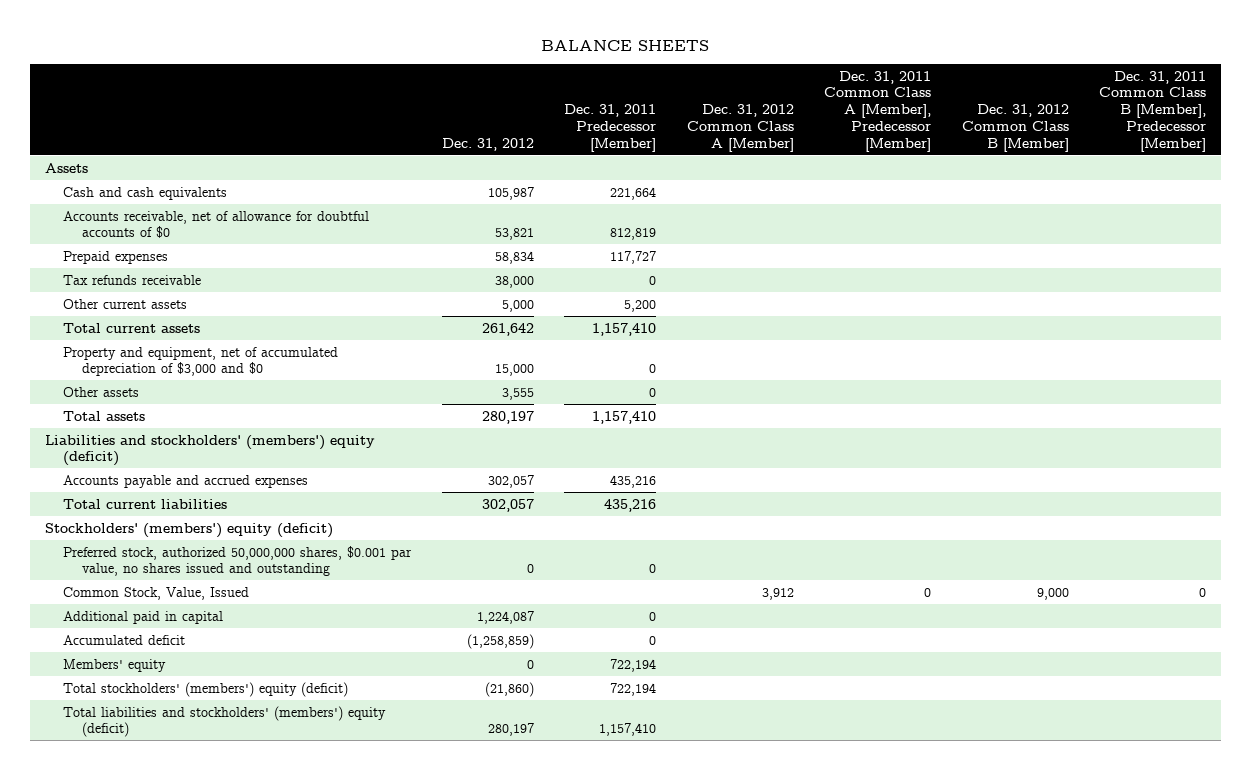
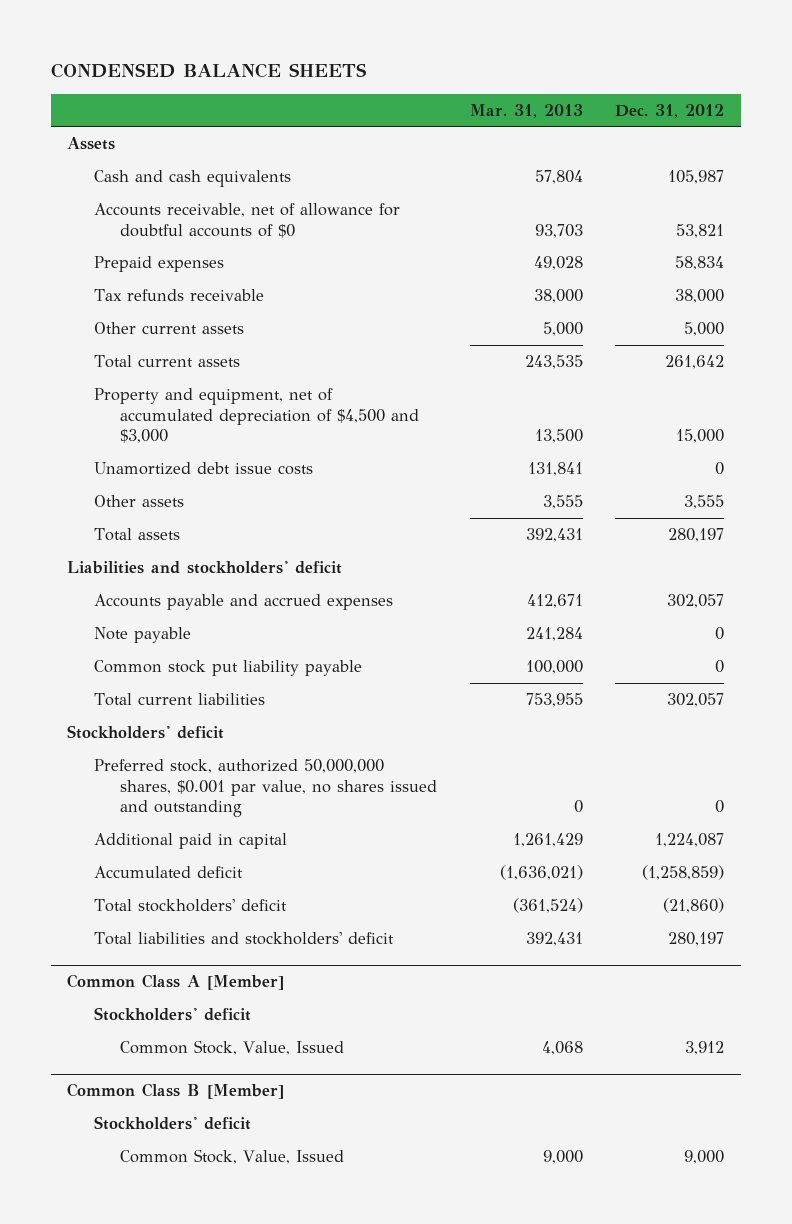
- BALANCE SHEETS
+ CONDENSED BALANCE SHEETS
- | Dec. 31, 2012 | Dec. 31, 2011 Predecessor [Member] | Dec. 31, 2012 Common Class A [Member] | Dec. 31, 2011 Common Class A [Member], Predecessor [Member] | Dec. 31, 2012 Common Class B [Member] | Dec. 31, 2011 Common Class B [Member], Predecessor [Member]
+ | Mar. 31, 2013 | Dec. 31, 2012
- Property and equipment, net of accumulated depreciation of $3,000 and $0 | 15,000 | 0 | | | |
+ Property and equipment, net of accumulated depreciation of $4,500 and $3,000 | 13,500 | 15,000
+ Unamortized debt issue costs | 131,841 | 0
- Liabilities and stockholders' (members') equity (deficit)
+ Liabilities and stockholders' deficit
+ Note payable | 241,284 | 0
+ Common stock put liability payable | 100,000 | 0
- Stockholders' (members') equity (deficit)
+ Stockholders' deficit
- Common Stock, Value, Issued | | | 3,912 | 0 | 9,000 | 0
- Members' equity | 0 | 722,194 | | | |
- Total stockholders' (members') equity (deficit) | (21,860) | 722,194 | | | |
- Total liabilities and stockholders' (members') equity (deficit) | 280,197 | 1,157,410 | | | |
+ Total stockholders' deficit | (361,524) | (21,860)
+ Total liabilities and stockholders' deficit | 392,431 | 280,197
+ Common Class A [Member]
+ Stockholders' deficit
+ Common Stock, Value, Issued | 4,068 | 3,912
+ Common Class B [Member]
+ Stockholders' deficit
+ Common Stock, Value, Issued | 9,000 | 9,000

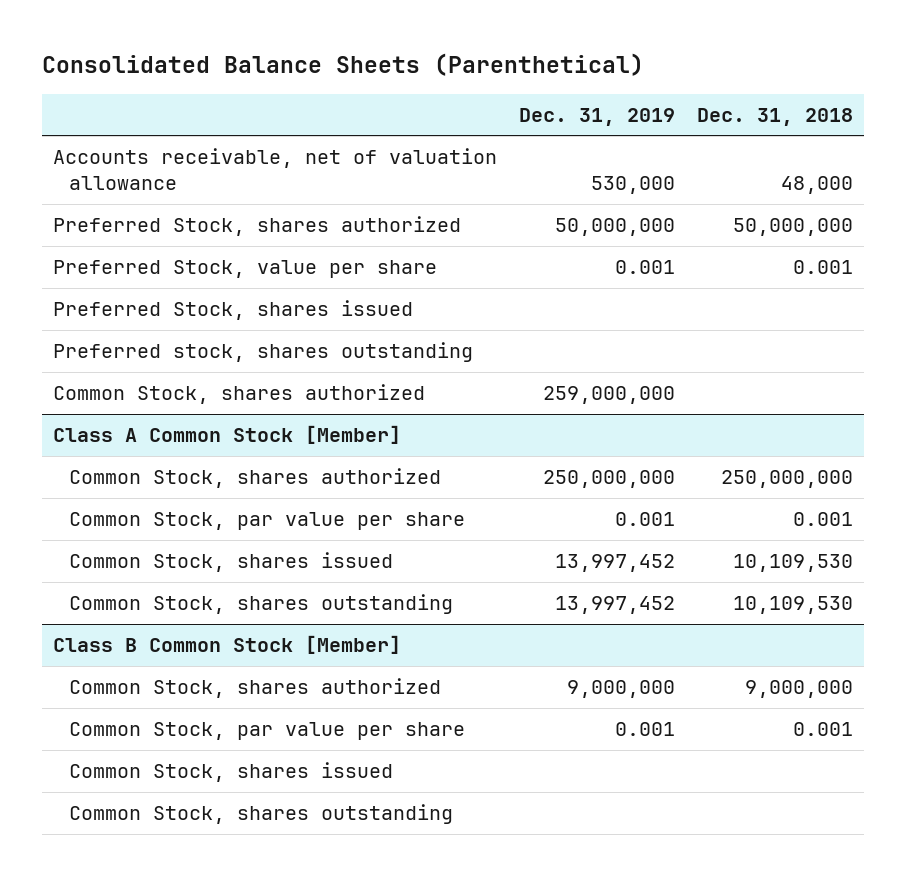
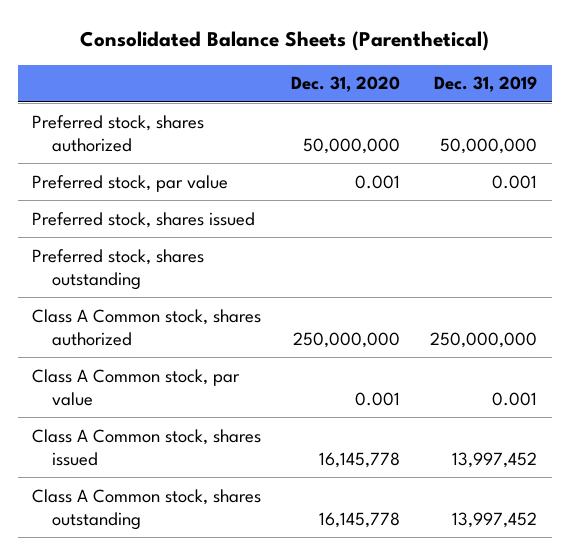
- | Dec. 31, 2019 | Dec. 31, 2018
+ | Dec. 31, 2020 | Dec. 31, 2019
- Accounts receivable, net of valuation allowance | 530,000 | 48,000
- Preferred Stock, shares authorized | 50,000,000 | 50,000,000
- Preferred Stock, value per share | 0.001 | 0.001
- Preferred Stock, shares issued
+ Preferred stock, shares authorized | 50,000,000 | 50,000,000
+ Preferred stock, par value | 0.001 | 0.001
+ Preferred stock, shares issued
- Common Stock, shares authorized | 259,000,000 |
- Class A Common Stock [Member]
- Common Stock, shares authorized | 250,000,000 | 250,000,000
- Common Stock, par value per share | 0.001 | 0.001
- Common Stock, shares issued | 13,997,452 | 10,109,530
- Common Stock, shares outstanding | 13,997,452 | 10,109,530
- Class B Common Stock [Member]
- Common Stock, shares authorized | 9,000,000 | 9,000,000
- Common Stock, par value per share | 0.001 | 0.001
- Common Stock, shares issued
- Common Stock, shares outstanding
+ Class A Common stock, shares authorized | 250,000,000 | 250,000,000
+ Class A Common stock, par value | 0.001 | 0.001
+ Class A Common stock, shares issued | 16,145,778 | 13,997,452
+ Class A Common stock, shares outstanding | 16,145,778 | 13,997,452

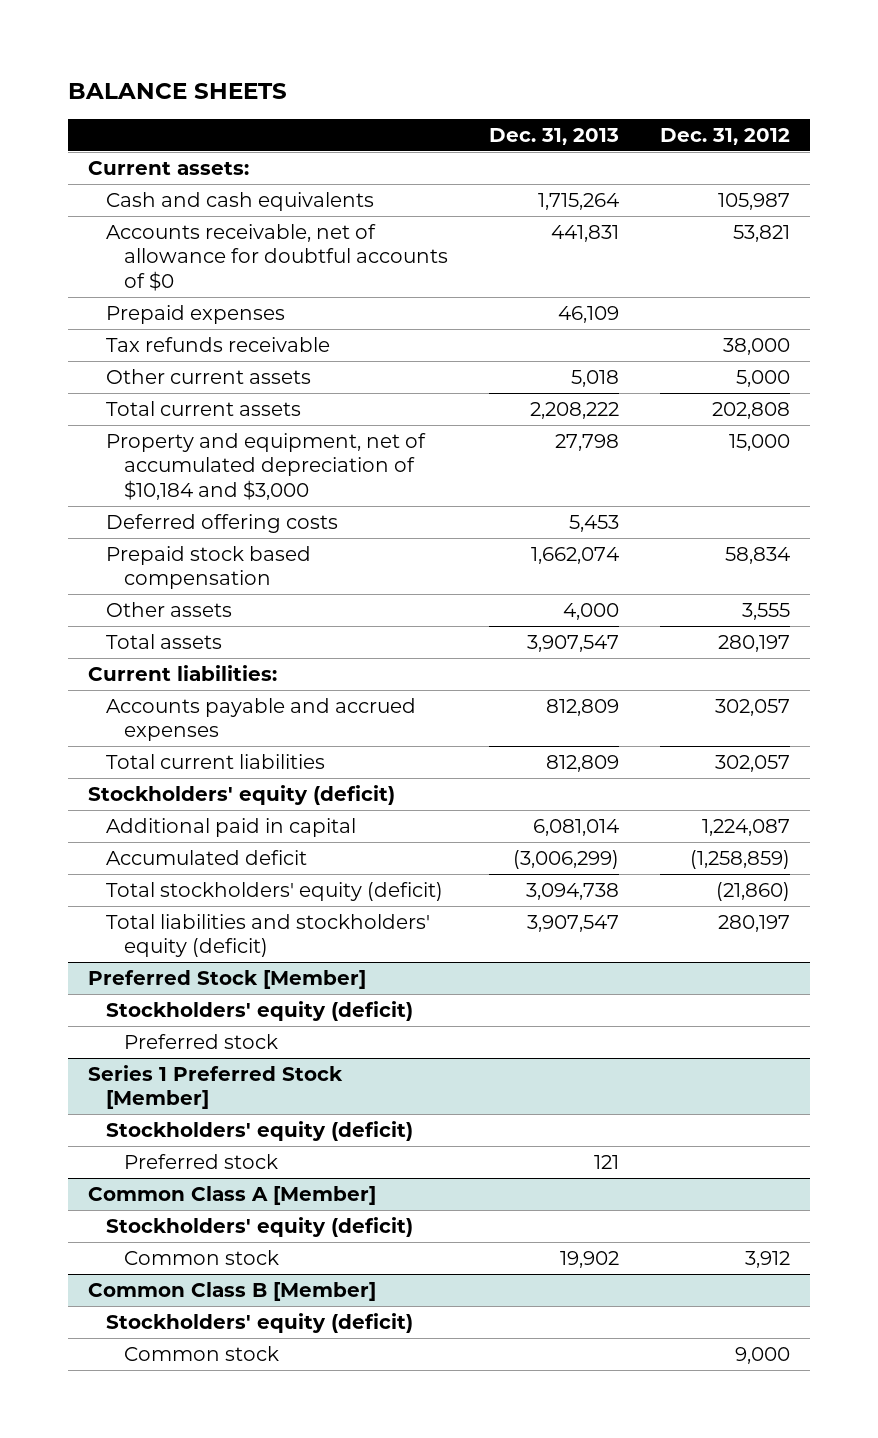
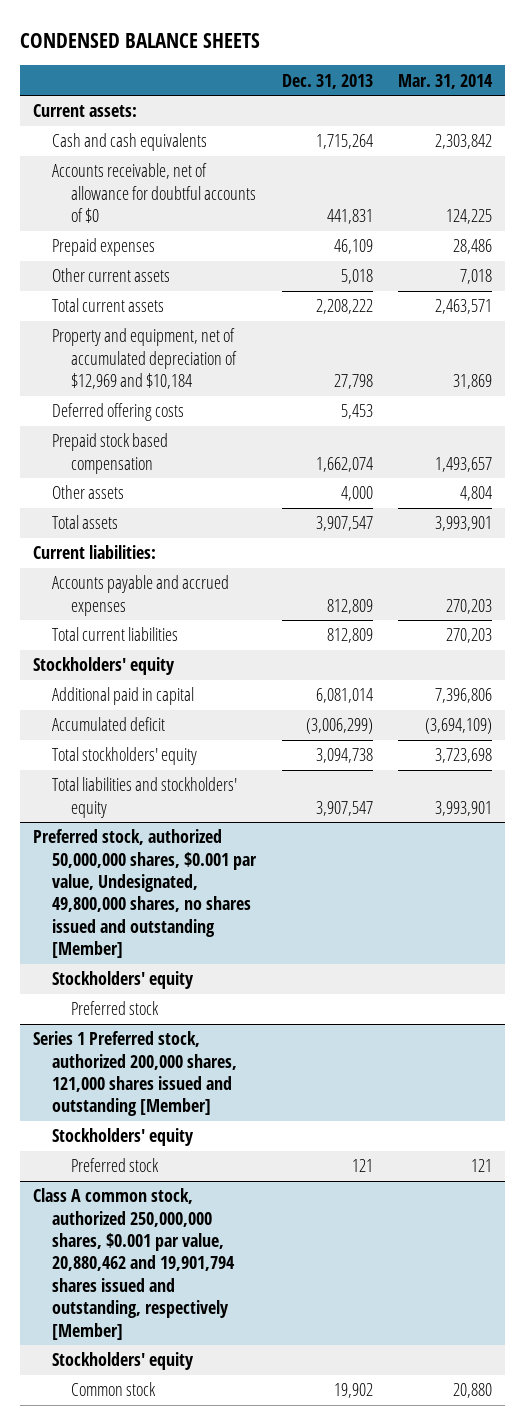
- BALANCE SHEETS
+ CONDENSED BALANCE SHEETS
- | Dec. 31, 2013 | Dec. 31, 2012
+ | Dec. 31, 2013 | Mar. 31, 2014
- Tax refunds receivable | | 38,000
- Property and equipment, net of accumulated depreciation of $10,184 and $3,000 | 27,798 | 15,000
+ Property and equipment, net of accumulated depreciation of $12,969 and $10,184 | 27,798 | 31,869
- Stockholders' equity (deficit)
+ Stockholders' equity
- Total stockholders' equity (deficit) | 3,094,738 | (21,860)
- Total liabilities and stockholders' equity (deficit) | 3,907,547 | 280,197
- Preferred Stock [Member]
- Stockholders' equity (deficit)
+ Total stockholders' equity | 3,094,738 | 3,723,698
+ Total liabilities and stockholders' equity | 3,907,547 | 3,993,901
+ Preferred stock, authorized 50,000,000 shares, $0.001 par value, Undesignated, 49,800,000 shares, no shares issued and outstanding [Member]
+ Stockholders' equity
- Series 1 Preferred Stock [Member]
- Stockholders' equity (deficit)
+ Series 1 Preferred stock, authorized 200,000 shares, 121,000 shares issued and outstanding [Member]
+ Stockholders' equity
- Common Class A [Member]
- Stockholders' equity (deficit)
+ Class A common stock, authorized 250,000,000 shares, $0.001 par value, 20,880,462 and 19,901,794 shares issued and outstanding, respectively [Member]
+ Stockholders' equity
- Common Class B [Member]
- Stockholders' equity (deficit)
- Common stock | | 9,000

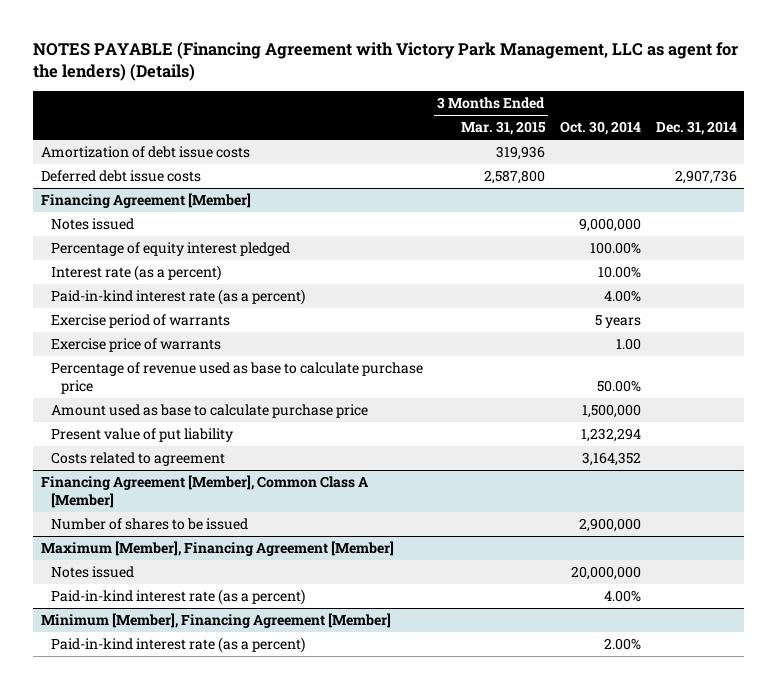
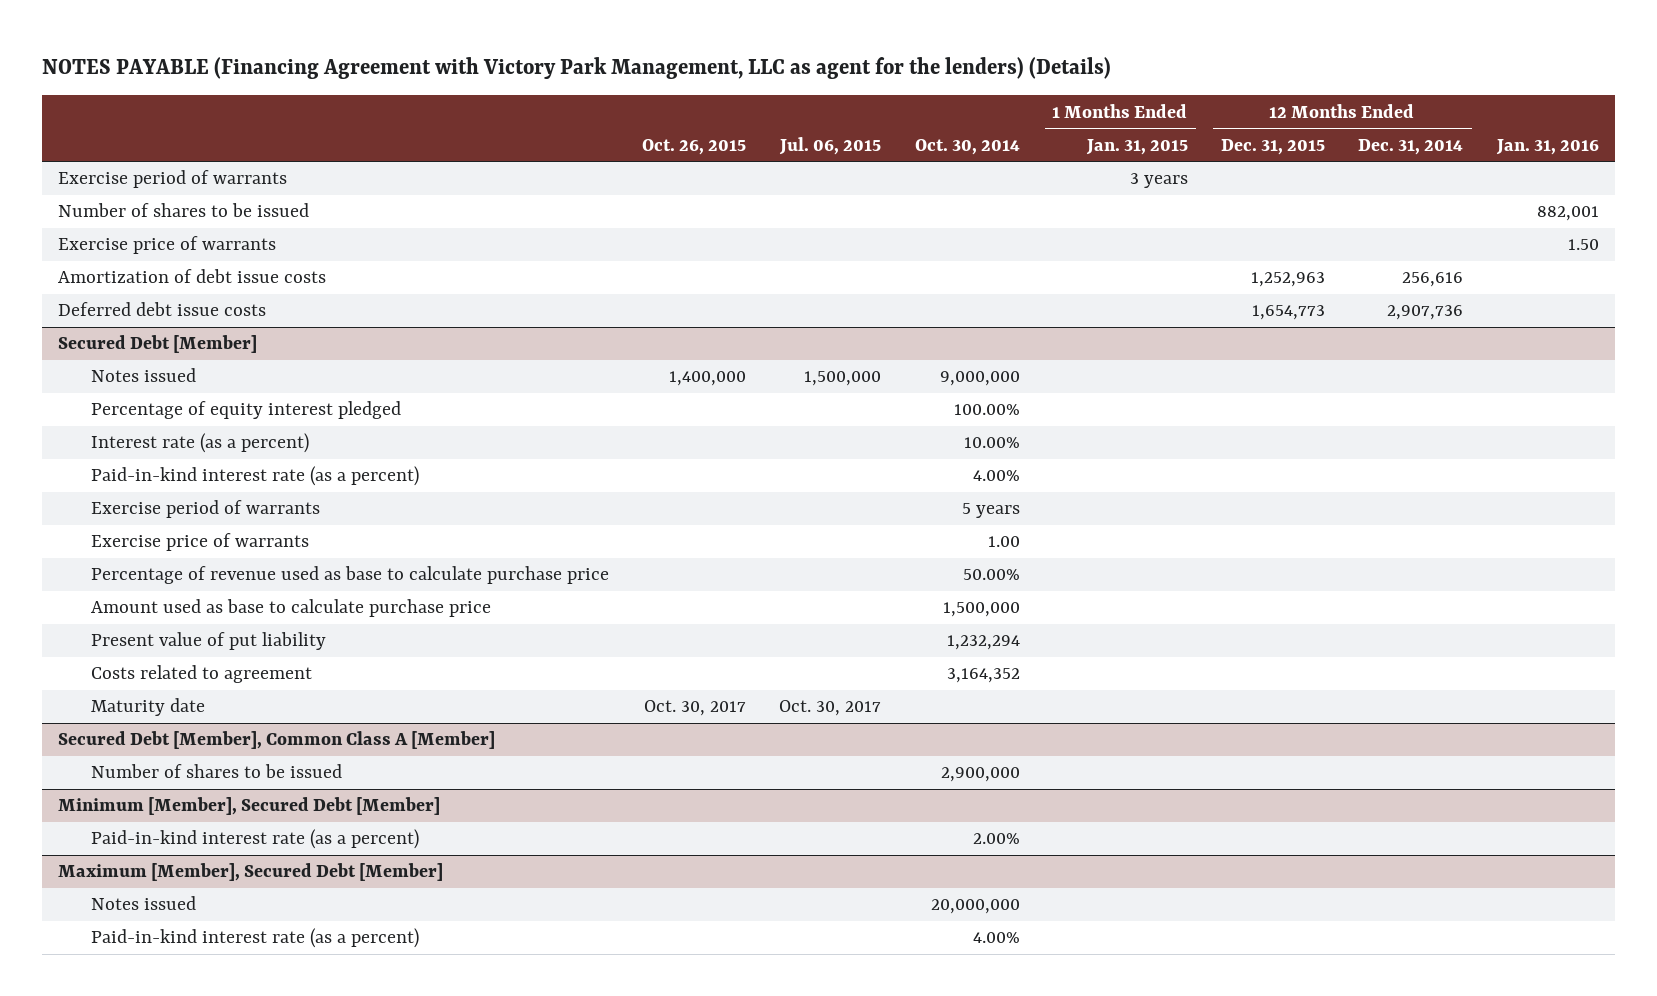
- | 3 Months Ended Mar. 31, 2015 | Oct. 30, 2014 | Dec. 31, 2014
+ | Oct. 26, 2015 | Jul. 06, 2015 | Oct. 30, 2014 | 1 Months Ended Jan. 31, 2015 | 12 Months Ended Dec. 31, 2015 | 12 Months Ended Dec. 31, 2014 | Jan. 31, 2016
+ Exercise period of warrants | | | | 3 years | | |
+ Number of shares to be issued | | | | | | | 882,001
+ Exercise price of warrants | | | | | | | 1.50
- Financing Agreement [Member]
+ Secured Debt [Member]
- Financing Agreement [Member], Common Class A [Member]
+ Maturity date | Oct. 30, 2017 | Oct. 30, 2017 | | | | |
+ Secured Debt [Member], Common Class A [Member]
- Maximum [Member], Financing Agreement [Member]
+ Minimum [Member], Secured Debt [Member]
+ Paid-in-kind interest rate (as a percent) | | | 2.00% | | | |
+ Maximum [Member], Secured Debt [Member]
- Minimum [Member], Financing Agreement [Member]
- Paid-in-kind interest rate (as a percent) | | 2.00% |

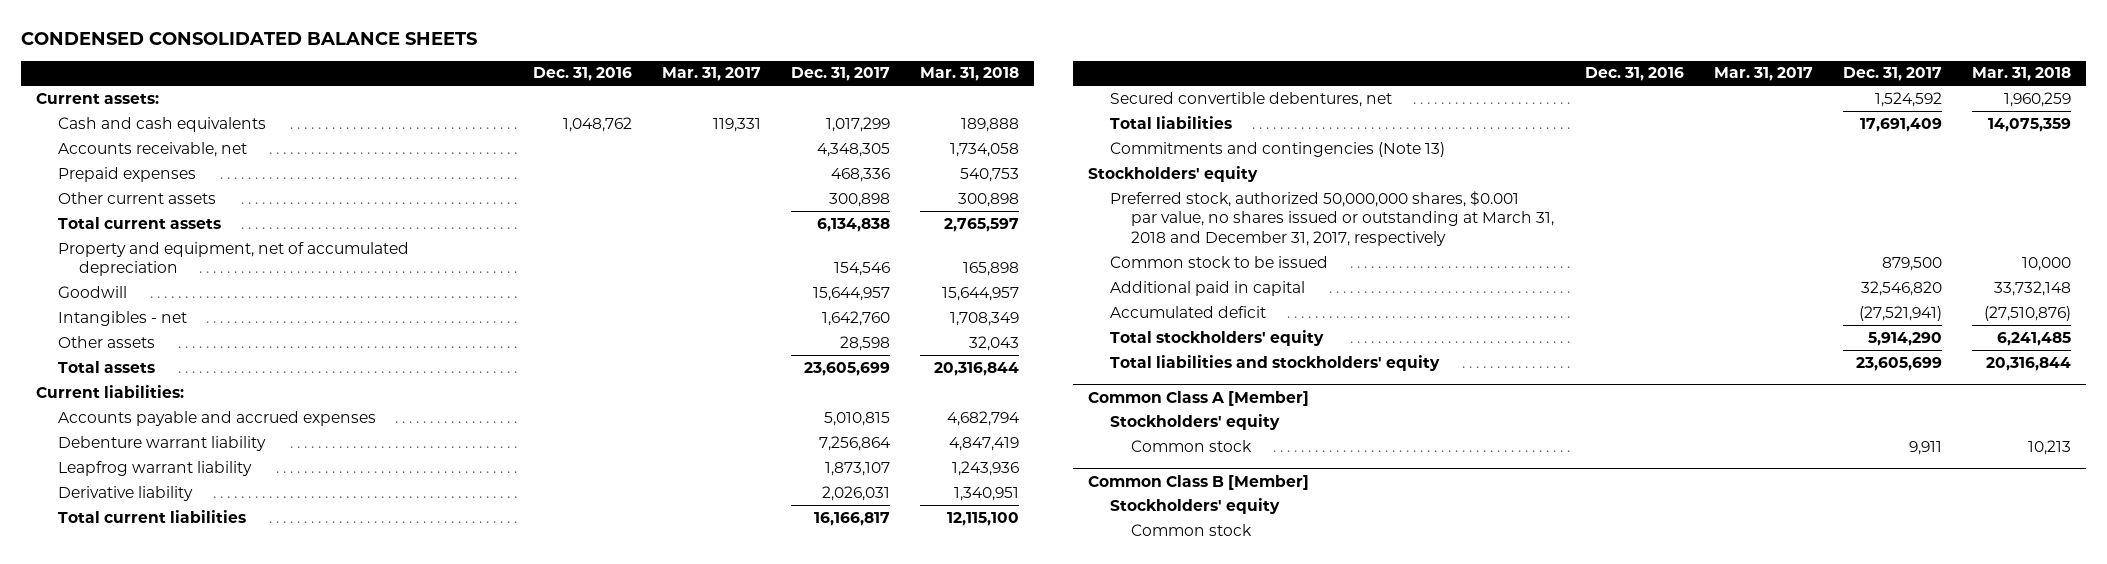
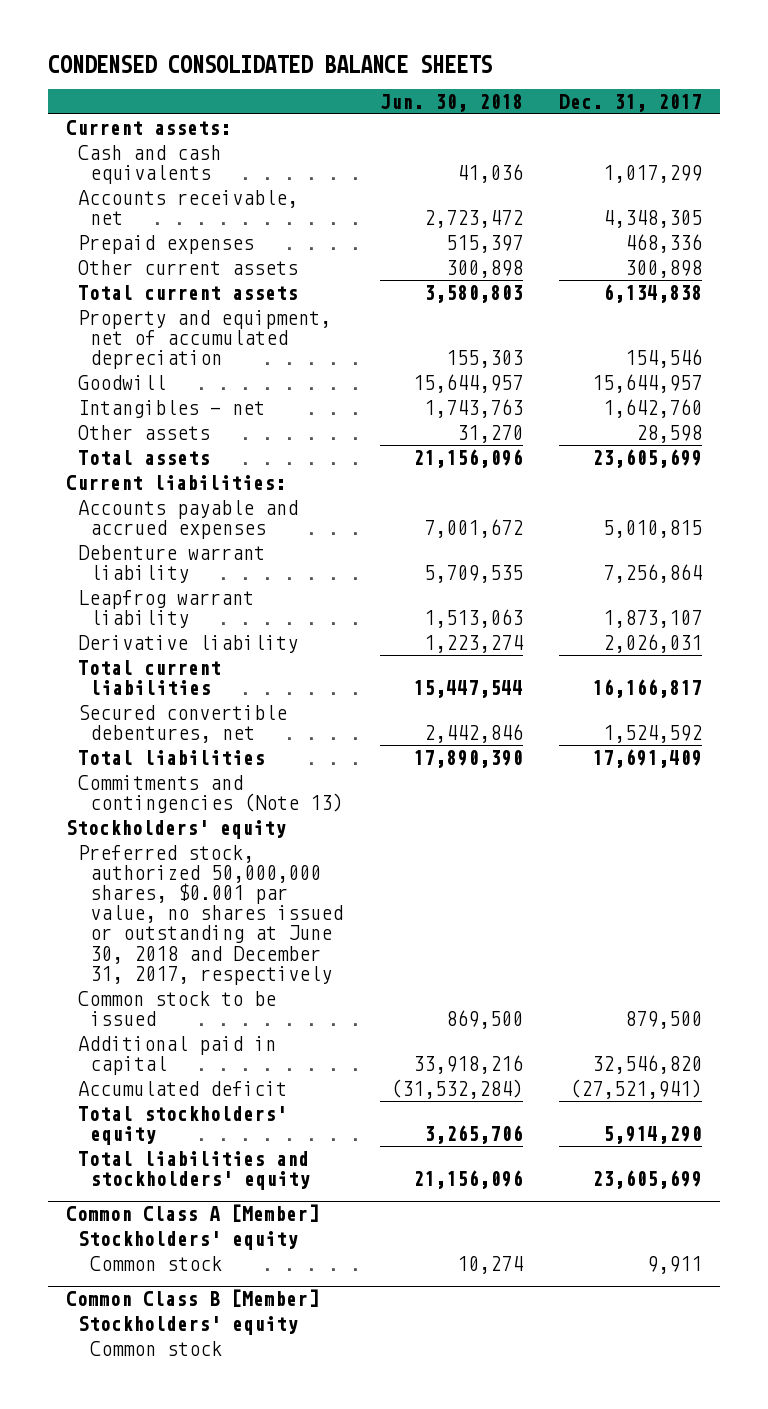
- | Dec. 31, 2016 | Mar. 31, 2017 | Dec. 31, 2017 | Mar. 31, 2018
+ | Jun. 30, 2018 | Dec. 31, 2017
- Preferred stock, authorized 50,000,000 shares, $0.001 par value, no shares issued or outstanding at March 31, 2018 and December 31, 2017, respectively
+ Preferred stock, authorized 50,000,000 shares, $0.001 par value, no shares issued or outstanding at June 30, 2018 and December 31, 2017, respectively

